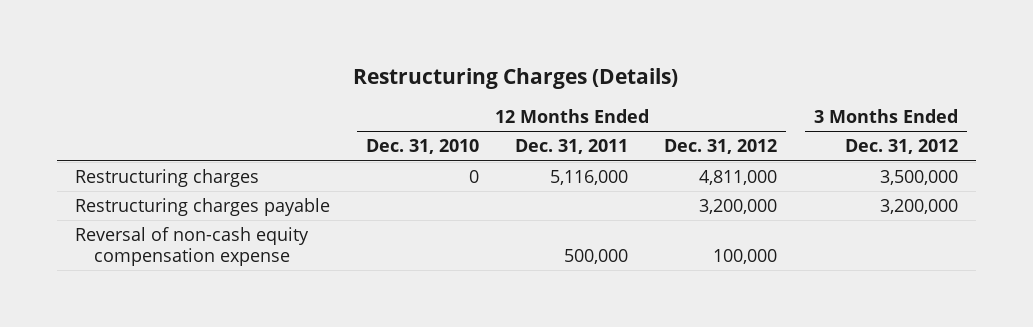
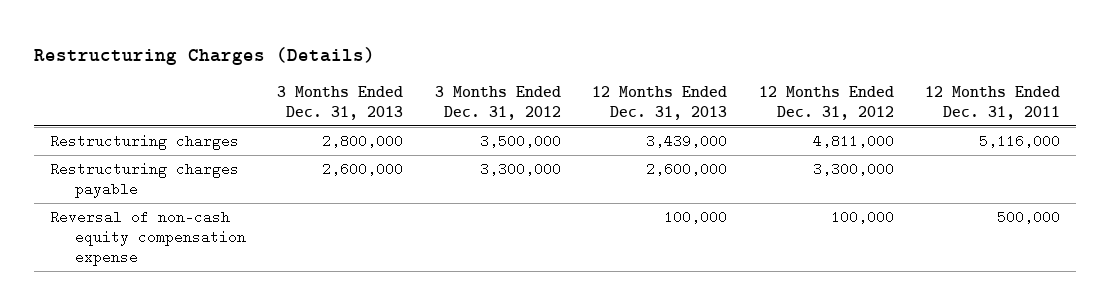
- | 12 Months Ended Dec. 31, 2010 | 12 Months Ended Dec. 31, 2011 | 12 Months Ended Dec. 31, 2012 | 3 Months Ended Dec. 31, 2012
+ | 3 Months Ended Dec. 31, 2013 | 3 Months Ended Dec. 31, 2012 | 12 Months Ended Dec. 31, 2013 | 12 Months Ended Dec. 31, 2012 | 12 Months Ended Dec. 31, 2011
- Restructuring charges payable | | | 3,200,000 | 3,200,000
+ Restructuring charges payable | 2,600,000 | 3,300,000 | 2,600,000 | 3,300,000 |

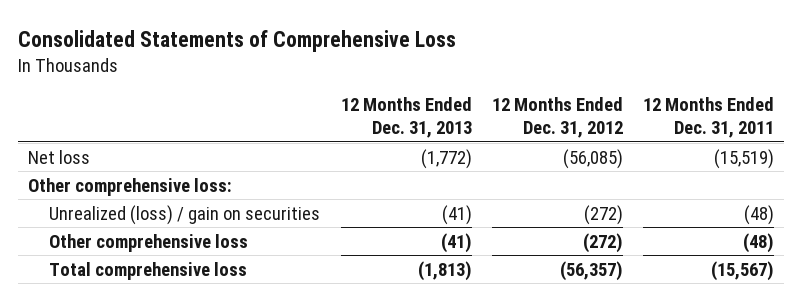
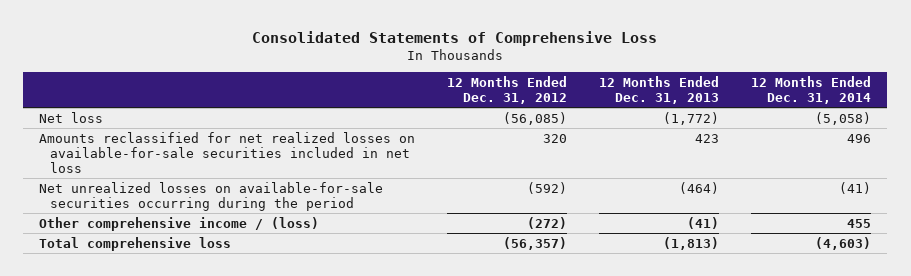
- | 12 Months Ended Dec. 31, 2013 | 12 Months Ended Dec. 31, 2012 | 12 Months Ended Dec. 31, 2011
+ | 12 Months Ended Dec. 31, 2012 | 12 Months Ended Dec. 31, 2013 | 12 Months Ended Dec. 31, 2014
- Other comprehensive loss:
- Unrealized (loss) / gain on securities | (41) | (272) | (48)
- Other comprehensive loss | (41) | (272) | (48)
+ Amounts reclassified for net realized losses on available-for-sale securities included in net loss | 320 | 423 | 496
+ Net unrealized losses on available-for-sale securities occurring during the period | (592) | (464) | (41)
+ Other comprehensive income / (loss) | (272) | (41) | 455

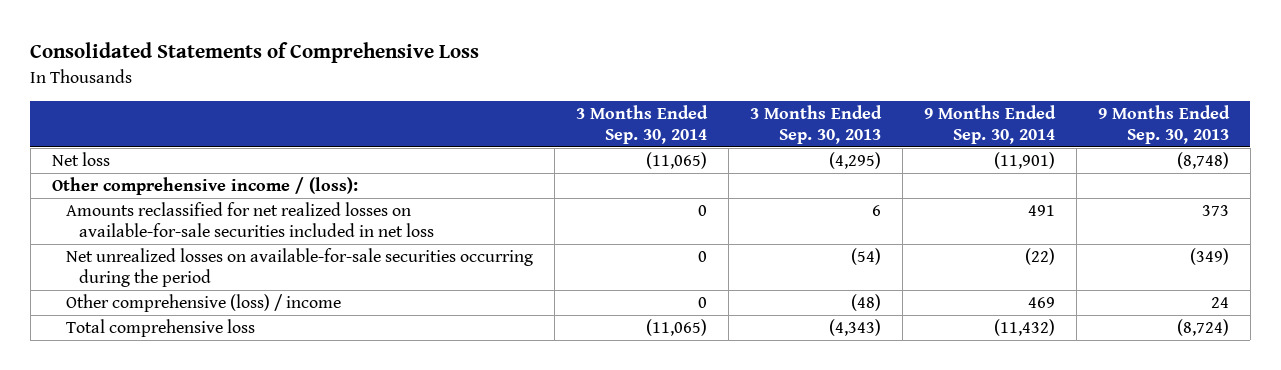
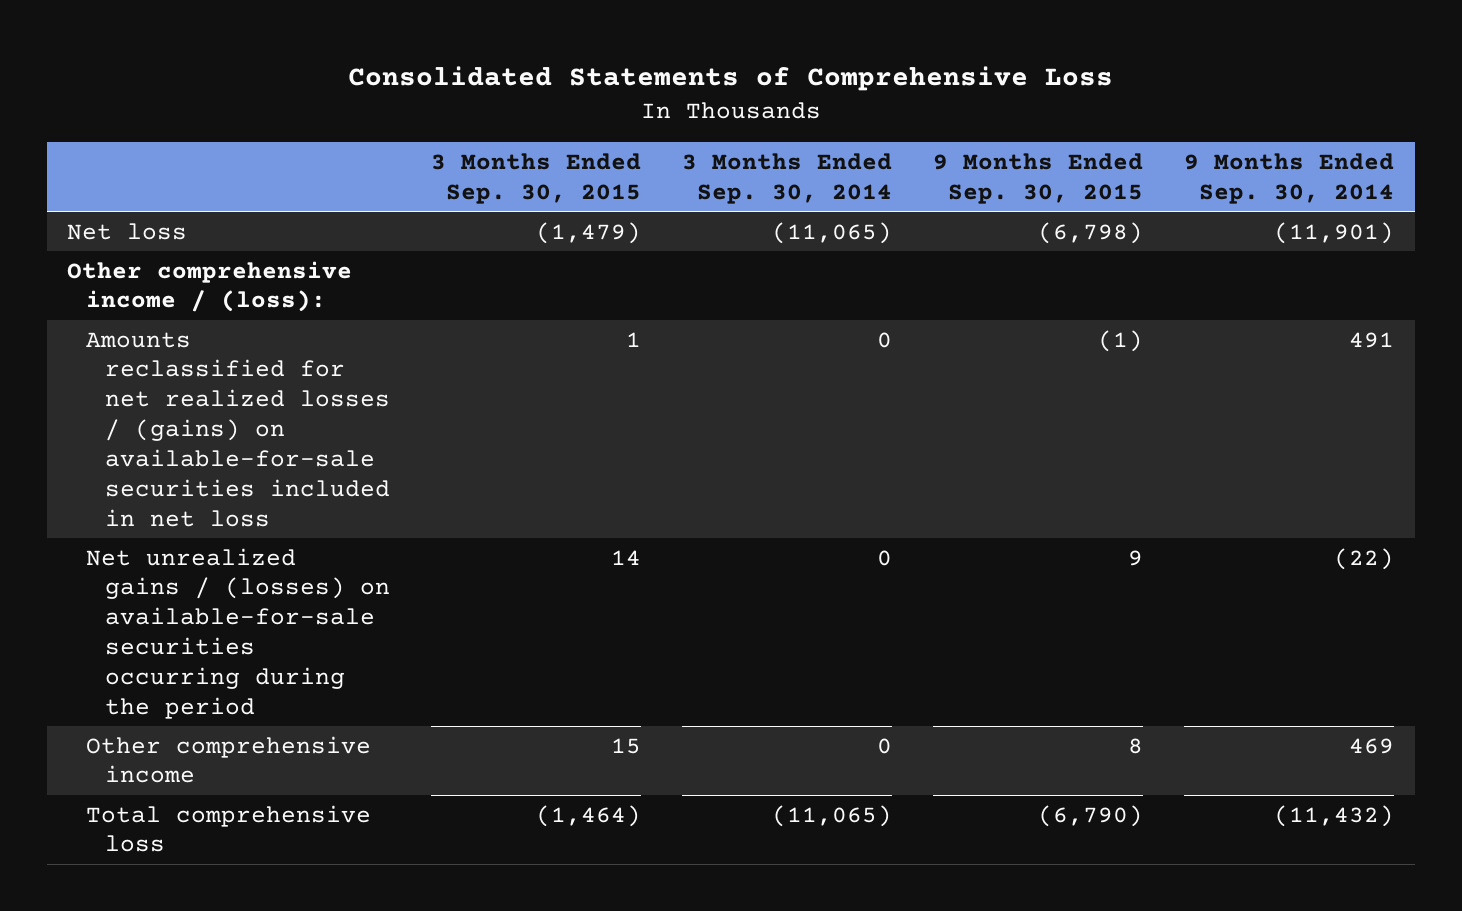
- | 3 Months Ended Sep. 30, 2014 | 3 Months Ended Sep. 30, 2013 | 9 Months Ended Sep. 30, 2014 | 9 Months Ended Sep. 30, 2013
+ | 3 Months Ended Sep. 30, 2015 | 3 Months Ended Sep. 30, 2014 | 9 Months Ended Sep. 30, 2015 | 9 Months Ended Sep. 30, 2014
- Amounts reclassified for net realized losses on available-for-sale securities included in net loss | 0 | 6 | 491 | 373
- Net unrealized losses on available-for-sale securities occurring during the period | 0 | (54) | (22) | (349)
- Other comprehensive (loss) / income | 0 | (48) | 469 | 24
+ Amounts reclassified for net realized losses / (gains) on available-for-sale securities included in net loss | 1 | 0 | (1) | 491
+ Net unrealized gains / (losses) on available-for-sale securities occurring during the period | 14 | 0 | 9 | (22)
+ Other comprehensive income | 15 | 0 | 8 | 469

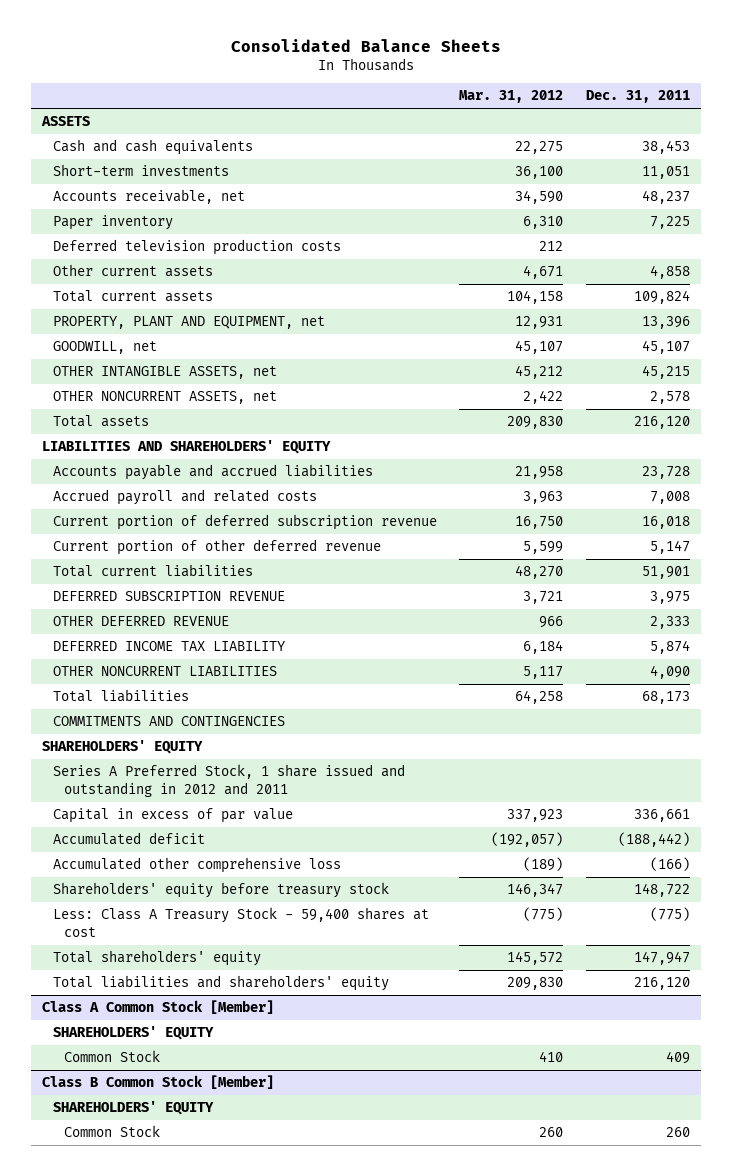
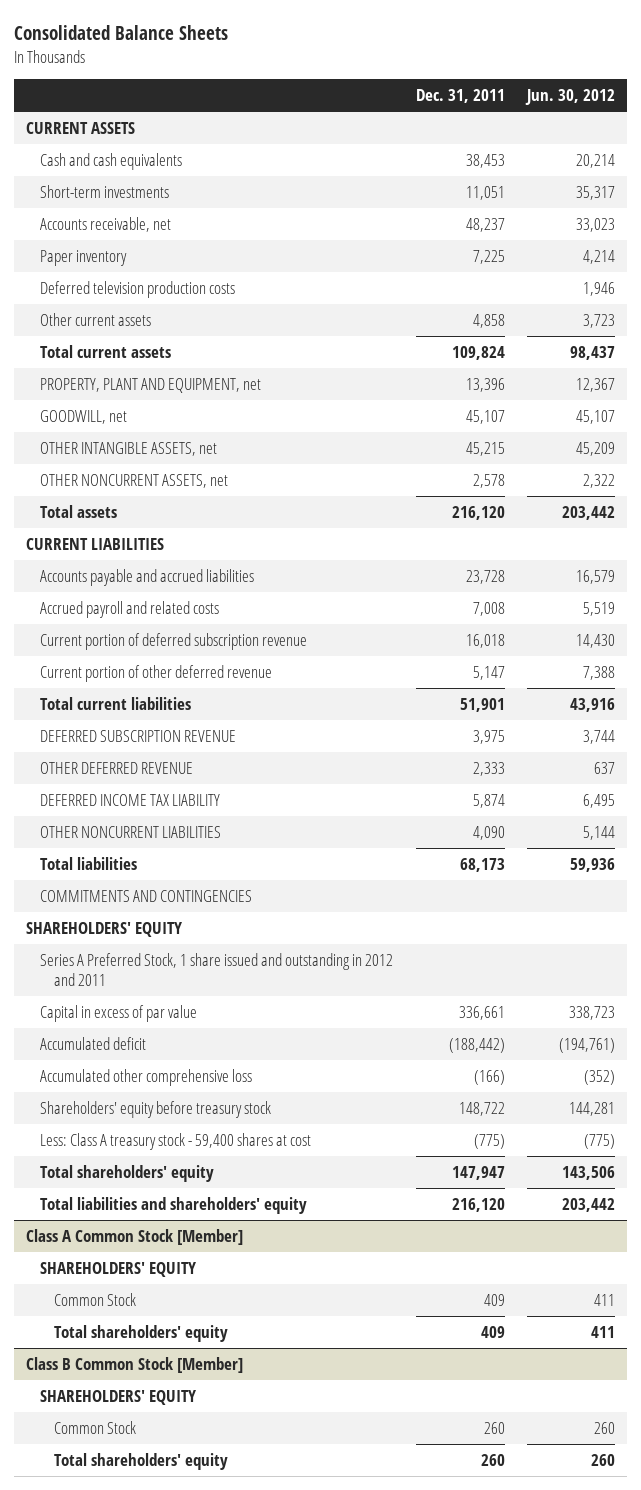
- | Mar. 31, 2012 | Dec. 31, 2011
+ | Dec. 31, 2011 | Jun. 30, 2012
- ASSETS
+ CURRENT ASSETS
- LIABILITIES AND SHAREHOLDERS' EQUITY
+ CURRENT LIABILITIES
- Less: Class A Treasury Stock - 59,400 shares at cost | (775) | (775)
+ Less: Class A treasury stock - 59,400 shares at cost | (775) | (775)
@ Class A Common Stock [Member]
+ Total shareholders' equity | 409 | 411
@ Class B Common Stock [Member]
+ Total shareholders' equity | 260 | 260

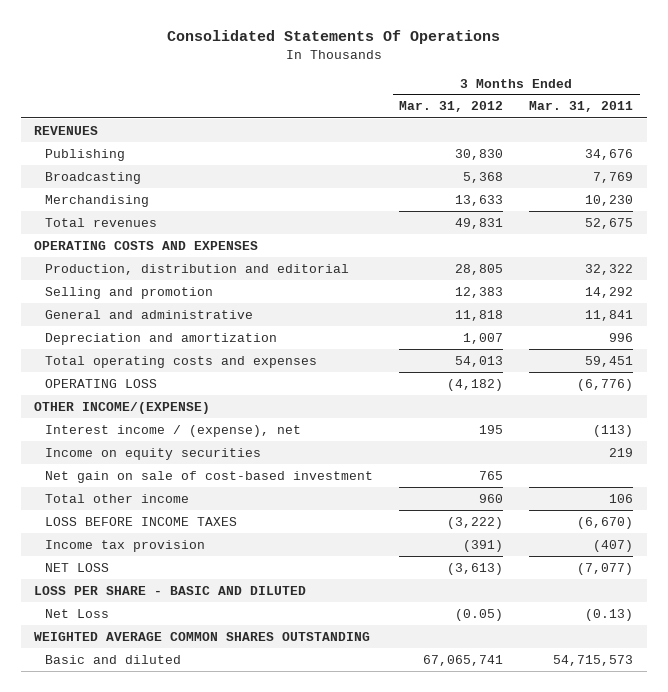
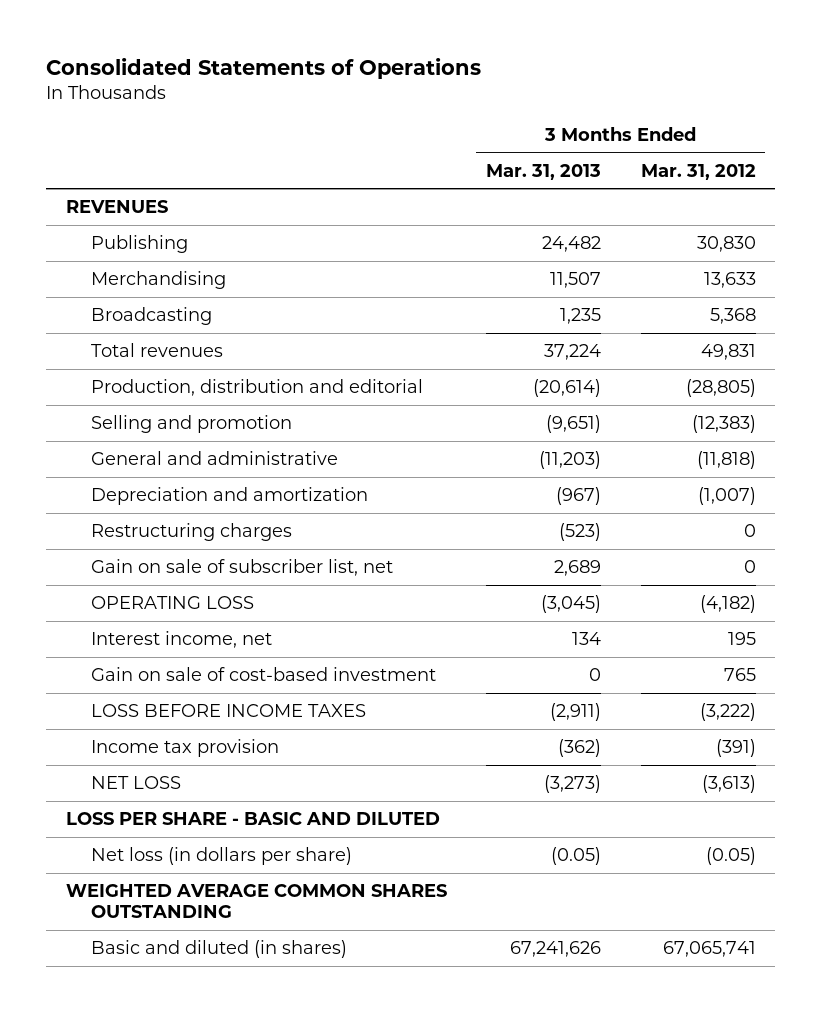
- Consolidated Statements Of Operations
+ Consolidated Statements of Operations
- | 3 Months Ended Mar. 31, 2012 | 3 Months Ended Mar. 31, 2011
+ | 3 Months Ended Mar. 31, 2013 | 3 Months Ended Mar. 31, 2012
moved down: Broadcasting | 1,235 | 5,368
- OPERATING COSTS AND EXPENSES
- Production, distribution and editorial | 28,805 | 32,322
- Selling and promotion | 12,383 | 14,292
- General and administrative | 11,818 | 11,841
- Depreciation and amortization | 1,007 | 996
- Total operating costs and expenses | 54,013 | 59,451
+ Production, distribution and editorial | (20,614) | (28,805)
+ Selling and promotion | (9,651) | (12,383)
+ General and administrative | (11,203) | (11,818)
+ Depreciation and amortization | (967) | (1,007)
+ Restructuring charges | (523) | 0
+ Gain on sale of subscriber list, net | 2,689 | 0
- OTHER INCOME/(EXPENSE)
- Interest income / (expense), net | 195 | (113)
- Income on equity securities | | 219
- Net gain on sale of cost-based investment | 765 |
- Total other income | 960 | 106
+ Interest income, net | 134 | 195
+ Gain on sale of cost-based investment | 0 | 765
- Net Loss | (0.05) | (0.13)
+ Net loss (in dollars per share) | (0.05) | (0.05)
- Basic and diluted | 67,065,741 | 54,715,573
+ Basic and diluted (in shares) | 67,241,626 | 67,065,741

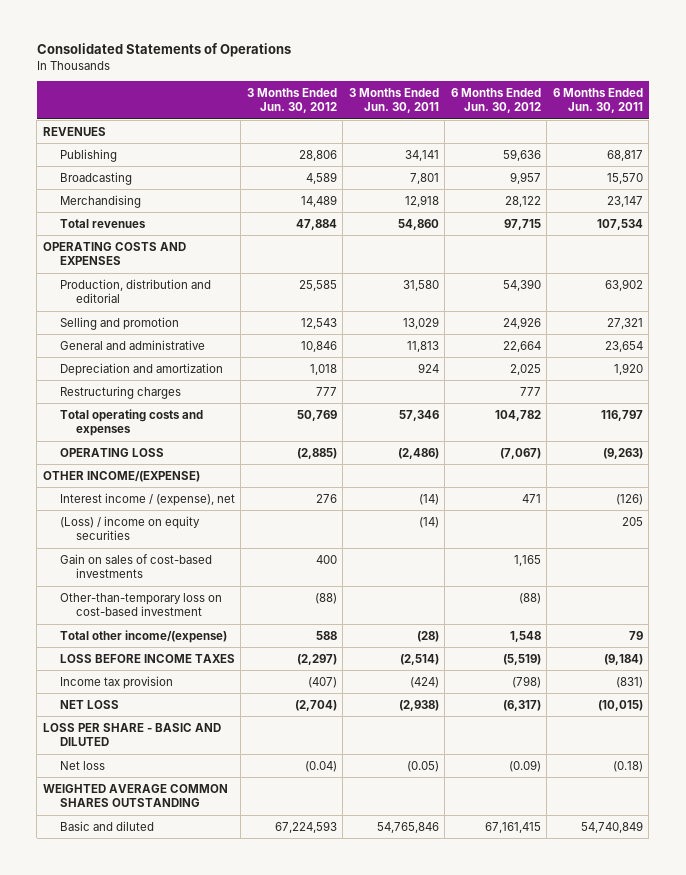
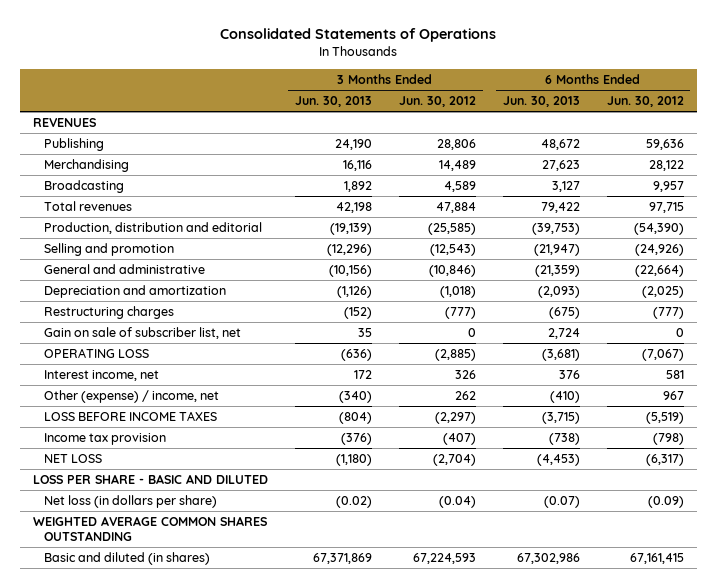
- | 3 Months Ended Jun. 30, 2012 | 3 Months Ended Jun. 30, 2011 | 6 Months Ended Jun. 30, 2012 | 6 Months Ended Jun. 30, 2011
+ | 3 Months Ended Jun. 30, 2013 | 3 Months Ended Jun. 30, 2012 | 6 Months Ended Jun. 30, 2013 | 6 Months Ended Jun. 30, 2012
moved down: Broadcasting | 1,892 | 4,589 | 3,127 | 9,957
- OPERATING COSTS AND EXPENSES
- Production, distribution and editorial | 25,585 | 31,580 | 54,390 | 63,902
- Selling and promotion | 12,543 | 13,029 | 24,926 | 27,321
- General and administrative | 10,846 | 11,813 | 22,664 | 23,654
- Depreciation and amortization | 1,018 | 924 | 2,025 | 1,920
- Restructuring charges | 777 | | 777 |
- Total operating costs and expenses | 50,769 | 57,346 | 104,782 | 116,797
+ Production, distribution and editorial | (19,139) | (25,585) | (39,753) | (54,390)
+ Selling and promotion | (12,296) | (12,543) | (21,947) | (24,926)
+ General and administrative | (10,156) | (10,846) | (21,359) | (22,664)
+ Depreciation and amortization | (1,126) | (1,018) | (2,093) | (2,025)
+ Restructuring charges | (152) | (777) | (675) | (777)
+ Gain on sale of subscriber list, net | 35 | 0 | 2,724 | 0
- OTHER INCOME/(EXPENSE)
- Interest income / (expense), net | 276 | (14) | 471 | (126)
- (Loss) / income on equity securities | | (14) | | 205
- Gain on sales of cost-based investments | 400 | | 1,165 |
- Other-than-temporary loss on cost-based investment | (88) | | (88) |
- Total other income/(expense) | 588 | (28) | 1,548 | 79
+ Interest income, net | 172 | 326 | 376 | 581
+ Other (expense) / income, net | (340) | 262 | (410) | 967
- Net loss | (0.04) | (0.05) | (0.09) | (0.18)
+ Net loss (in dollars per share) | (0.02) | (0.04) | (0.07) | (0.09)
- Basic and diluted | 67,224,593 | 54,765,846 | 67,161,415 | 54,740,849
+ Basic and diluted (in shares) | 67,371,869 | 67,224,593 | 67,302,986 | 67,161,415

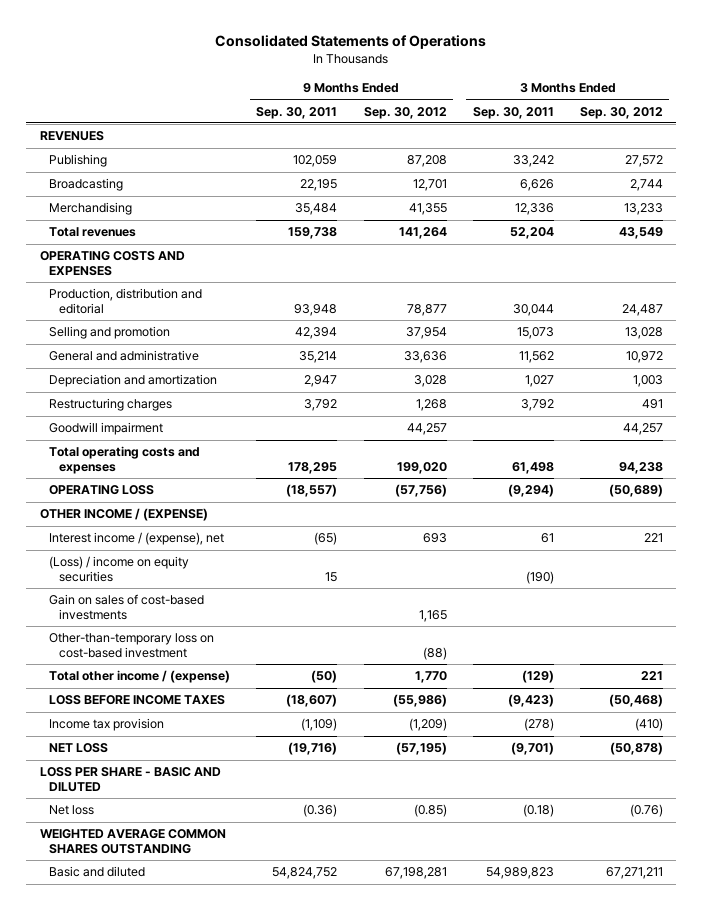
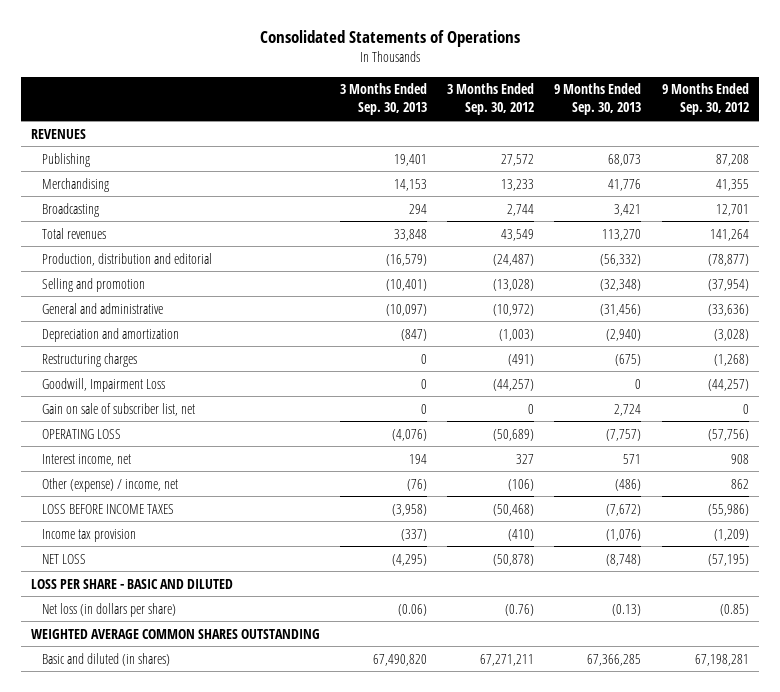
- | 9 Months Ended Sep. 30, 2011 | 9 Months Ended Sep. 30, 2012 | 3 Months Ended Sep. 30, 2011 | 3 Months Ended Sep. 30, 2012
+ | 3 Months Ended Sep. 30, 2013 | 3 Months Ended Sep. 30, 2012 | 9 Months Ended Sep. 30, 2013 | 9 Months Ended Sep. 30, 2012
moved down: Broadcasting | 294 | 2,744 | 3,421 | 12,701
- OPERATING COSTS AND EXPENSES
- Production, distribution and editorial | 93,948 | 78,877 | 30,044 | 24,487
- Selling and promotion | 42,394 | 37,954 | 15,073 | 13,028
- General and administrative | 35,214 | 33,636 | 11,562 | 10,972
- Depreciation and amortization | 2,947 | 3,028 | 1,027 | 1,003
- Restructuring charges | 3,792 | 1,268 | 3,792 | 491
- Goodwill impairment | | 44,257 | | 44,257
- Total operating costs and expenses | 178,295 | 199,020 | 61,498 | 94,238
+ Production, distribution and editorial | (16,579) | (24,487) | (56,332) | (78,877)
+ Selling and promotion | (10,401) | (13,028) | (32,348) | (37,954)
+ General and administrative | (10,097) | (10,972) | (31,456) | (33,636)
+ Depreciation and amortization | (847) | (1,003) | (2,940) | (3,028)
+ Restructuring charges | 0 | (491) | (675) | (1,268)
+ Goodwill, Impairment Loss | 0 | (44,257) | 0 | (44,257)
+ Gain on sale of subscriber list, net | 0 | 0 | 2,724 | 0
- OTHER INCOME / (EXPENSE)
- Interest income / (expense), net | (65) | 693 | 61 | 221
- (Loss) / income on equity securities | 15 | | (190) |
- Gain on sales of cost-based investments | | 1,165 | |
- Other-than-temporary loss on cost-based investment | | (88) | |
- Total other income / (expense) | (50) | 1,770 | (129) | 221
+ Interest income, net | 194 | 327 | 571 | 908
+ Other (expense) / income, net | (76) | (106) | (486) | 862
- Net loss | (0.36) | (0.85) | (0.18) | (0.76)
+ Net loss (in dollars per share) | (0.06) | (0.76) | (0.13) | (0.85)
- Basic and diluted | 54,824,752 | 67,198,281 | 54,989,823 | 67,271,211
+ Basic and diluted (in shares) | 67,490,820 | 67,271,211 | 67,366,285 | 67,198,281

